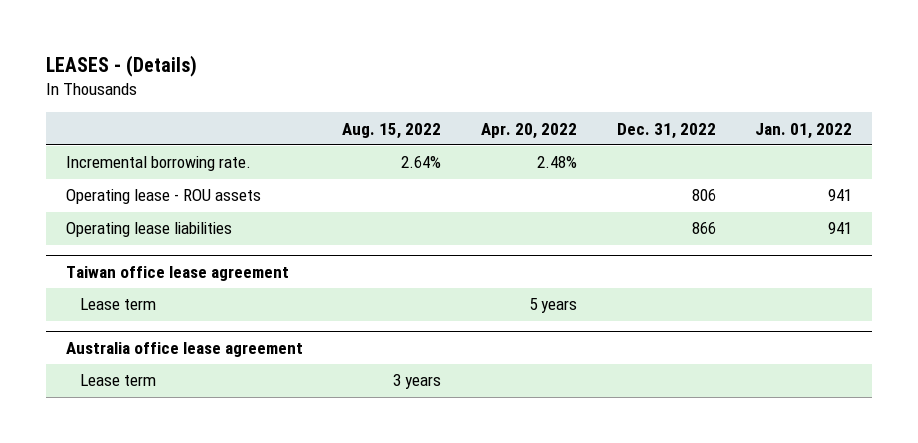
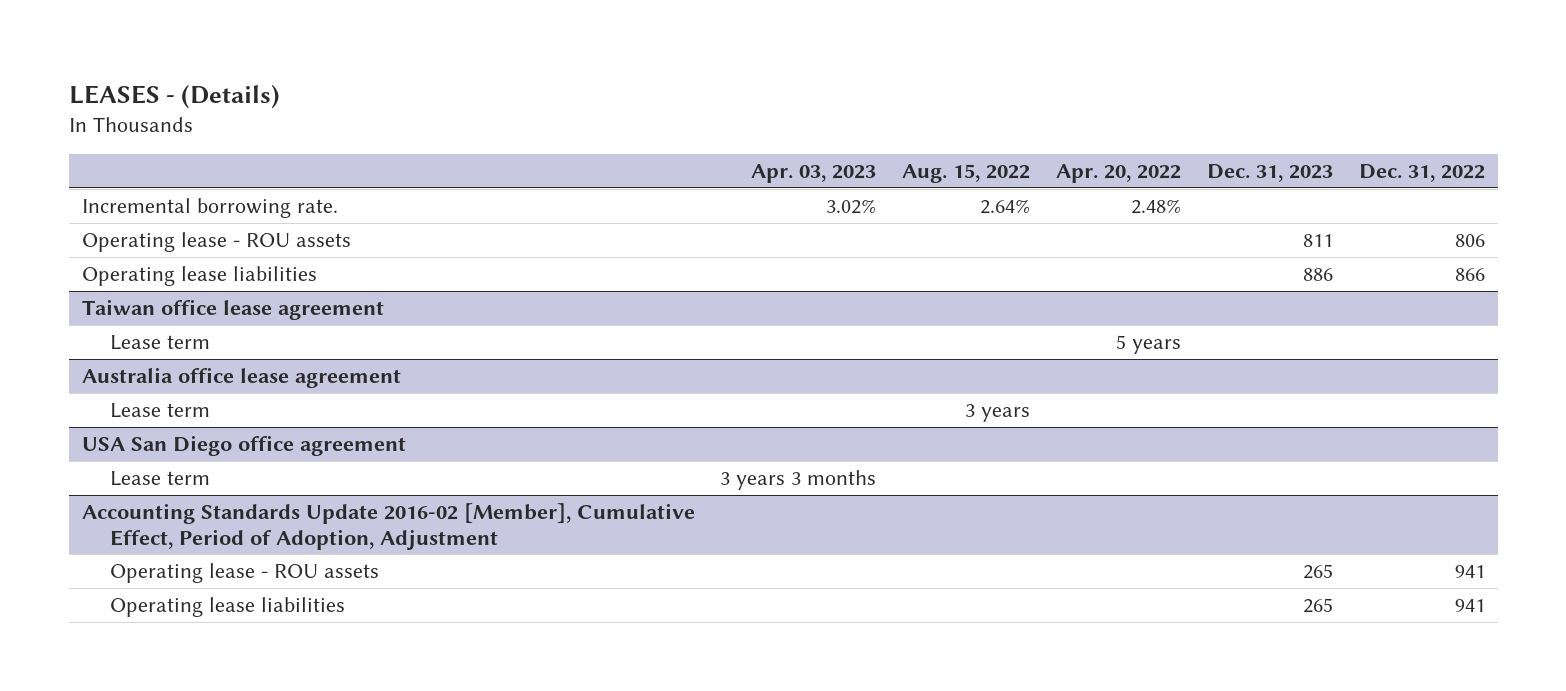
- | Aug. 15, 2022 | Apr. 20, 2022 | Dec. 31, 2022 | Jan. 01, 2022
+ | Apr. 03, 2023 | Aug. 15, 2022 | Apr. 20, 2022 | Dec. 31, 2023 | Dec. 31, 2022
+ USA San Diego office agreement
+ Lease term | 3 years 3 months | | | |
+ Accounting Standards Update 2016-02 [Member], Cumulative Effect, Period of Adoption, Adjustment
+ Operating lease - ROU assets | | | | 265 | 941
+ Operating lease liabilities | | | | 265 | 941

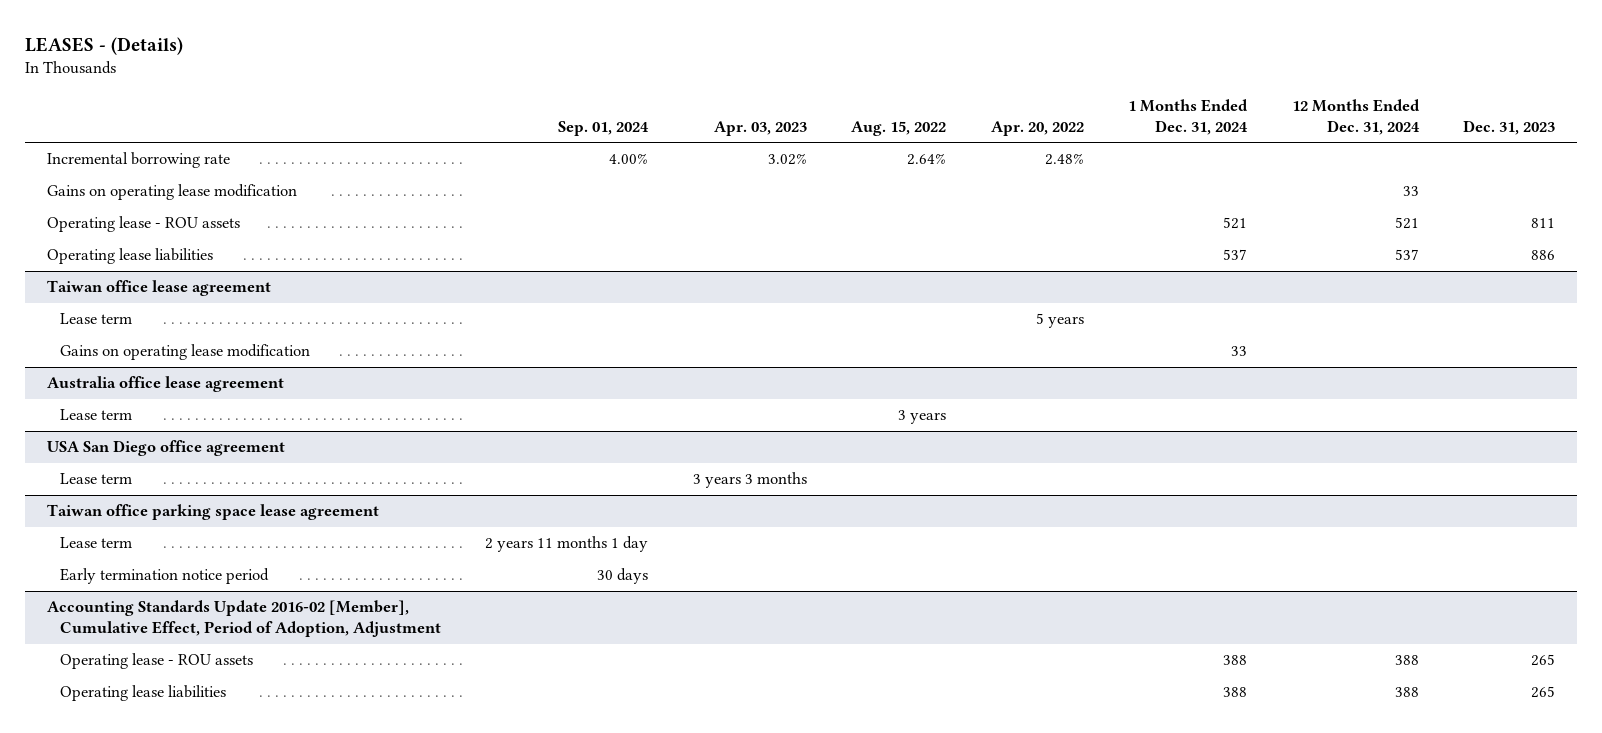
- | Apr. 03, 2023 | Aug. 15, 2022 | Apr. 20, 2022 | Dec. 31, 2023 | Dec. 31, 2022
+ | Sep. 01, 2024 | Apr. 03, 2023 | Aug. 15, 2022 | Apr. 20, 2022 | 1 Months Ended Dec. 31, 2024 | 12 Months Ended Dec. 31, 2024 | Dec. 31, 2023
- Incremental borrowing rate. | 3.02% | 2.64% | 2.48% | |
+ Incremental borrowing rate | 4.00% | 3.02% | 2.64% | 2.48% | | |
+ Gains on operating lease modification | | | | | | 33 |
@ Taiwan office lease agreement
+ Gains on operating lease modification | | | | | 33 | |
+ Taiwan office parking space lease agreement
+ Lease term | 2 years 11 months 1 day | | | | | |
+ Early termination notice period | 30 days | | | | | |

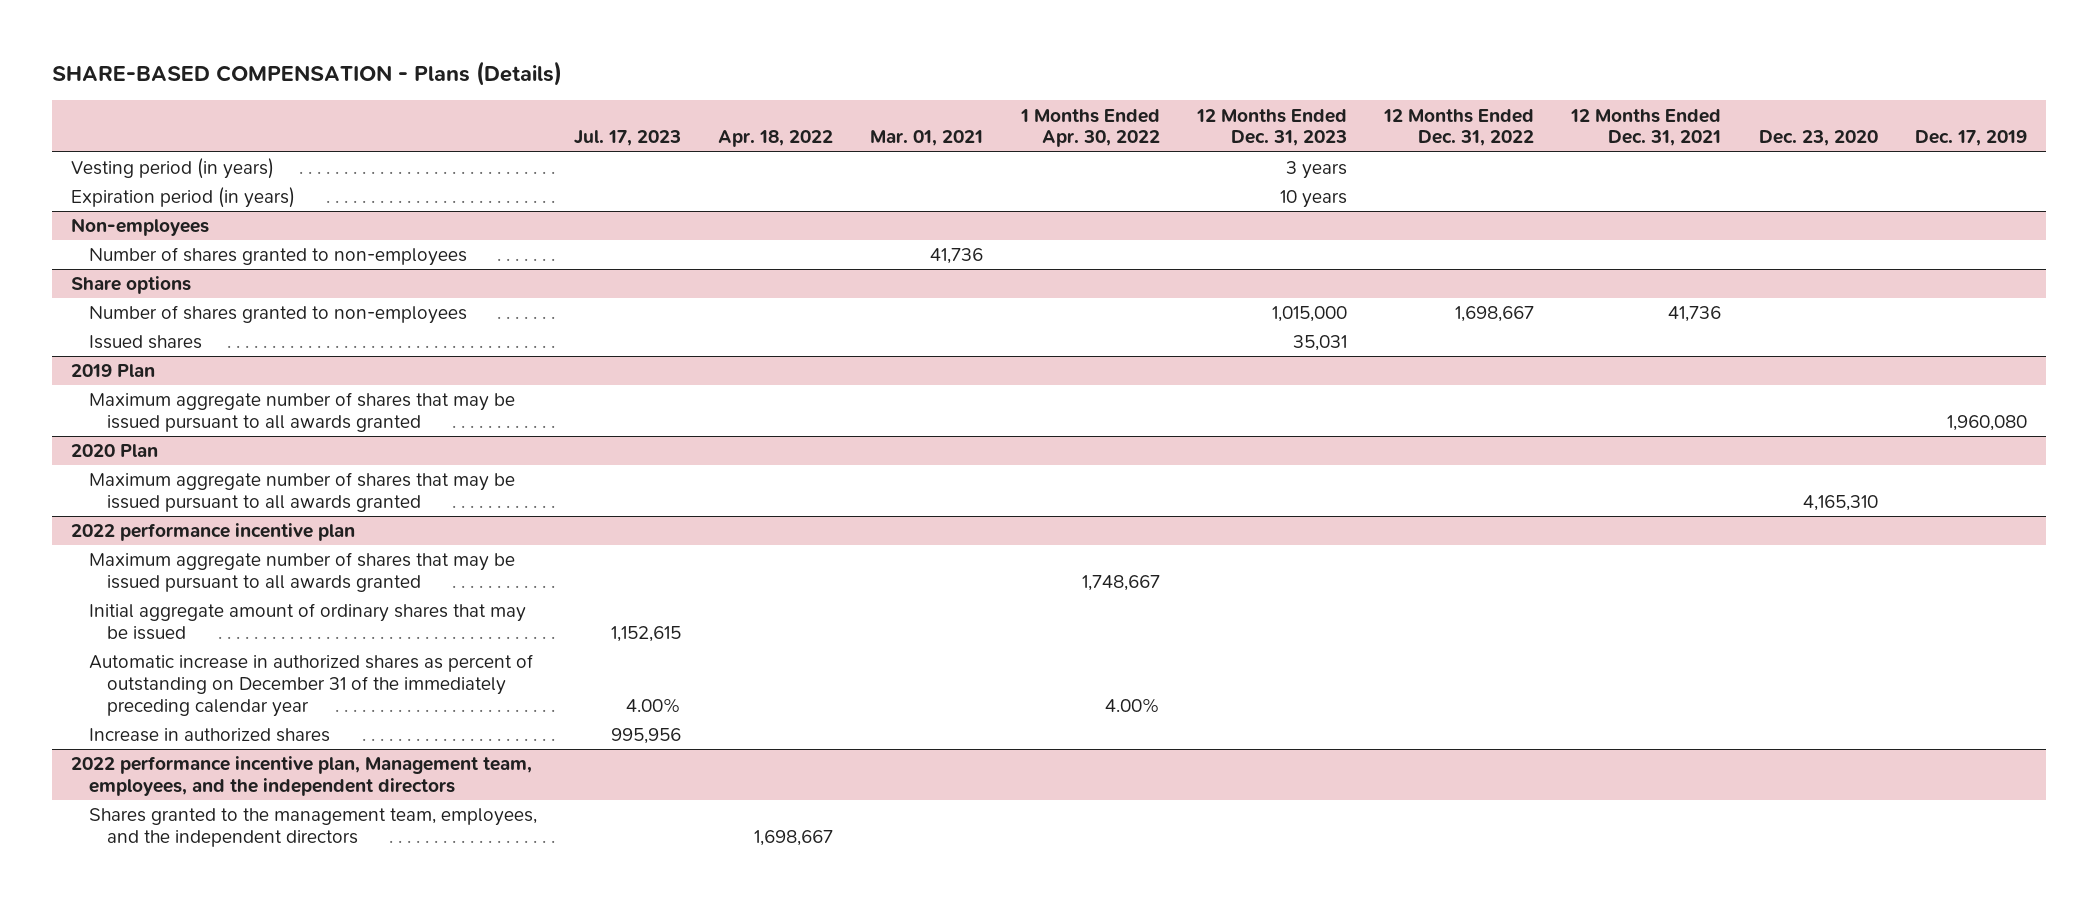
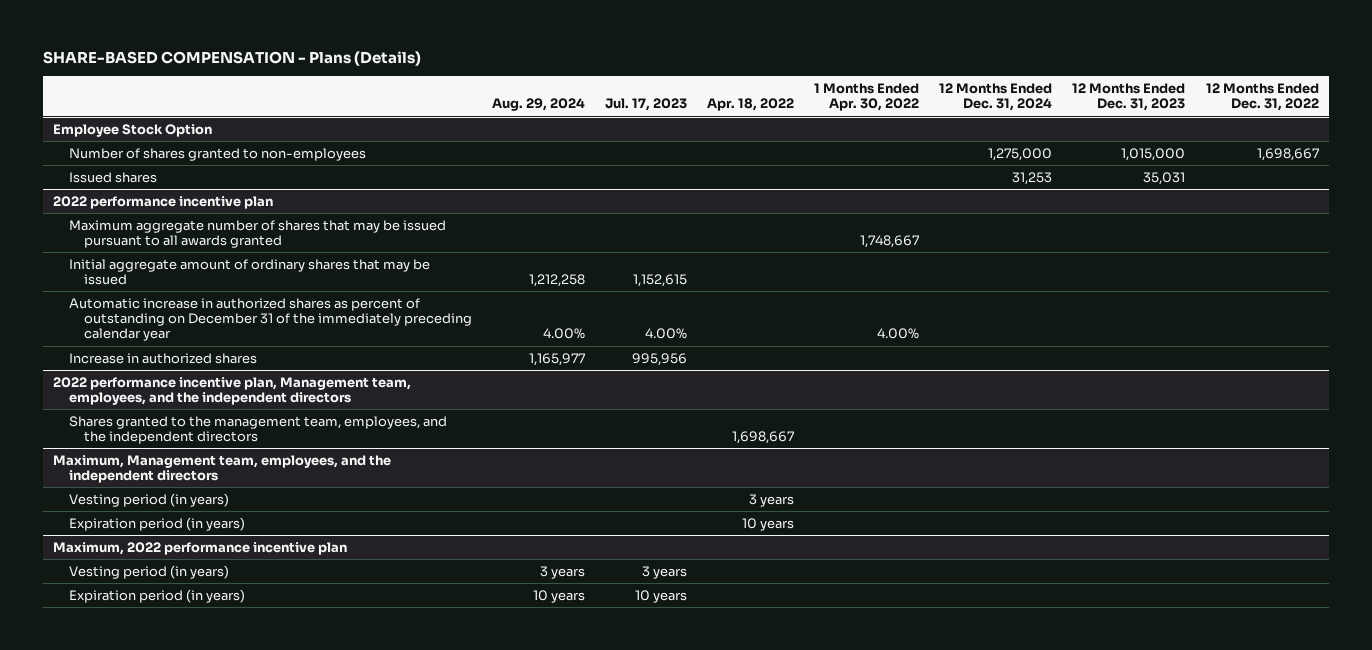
- | Jul. 17, 2023 | Apr. 18, 2022 | Mar. 01, 2021 | 1 Months Ended Apr. 30, 2022 | 12 Months Ended Dec. 31, 2023 | 12 Months Ended Dec. 31, 2022 | 12 Months Ended Dec. 31, 2021 | Dec. 23, 2020 | Dec. 17, 2019
+ | Aug. 29, 2024 | Jul. 17, 2023 | Apr. 18, 2022 | 1 Months Ended Apr. 30, 2022 | 12 Months Ended Dec. 31, 2024 | 12 Months Ended Dec. 31, 2023 | 12 Months Ended Dec. 31, 2022
- Vesting period (in years) | | | | | 3 years | | | |
- Expiration period (in years) | | | | | 10 years | | | |
- Non-employees
- Number of shares granted to non-employees | | | 41,736 | | | | | |
- Share options
+ Employee Stock Option
- 2019 Plan
- Maximum aggregate number of shares that may be issued pursuant to all awards granted | | | | | | | | | 1,960,080
- 2020 Plan
- Maximum aggregate number of shares that may be issued pursuant to all awards granted | | | | | | | | 4,165,310 |
+ Maximum, Management team, employees, and the independent directors
+ Vesting period (in years) | | | 3 years | | | |
+ Expiration period (in years) | | | 10 years | | | |
+ Maximum, 2022 performance incentive plan
+ Vesting period (in years) | 3 years | 3 years | | | | |
+ Expiration period (in years) | 10 years | 10 years | | | | |

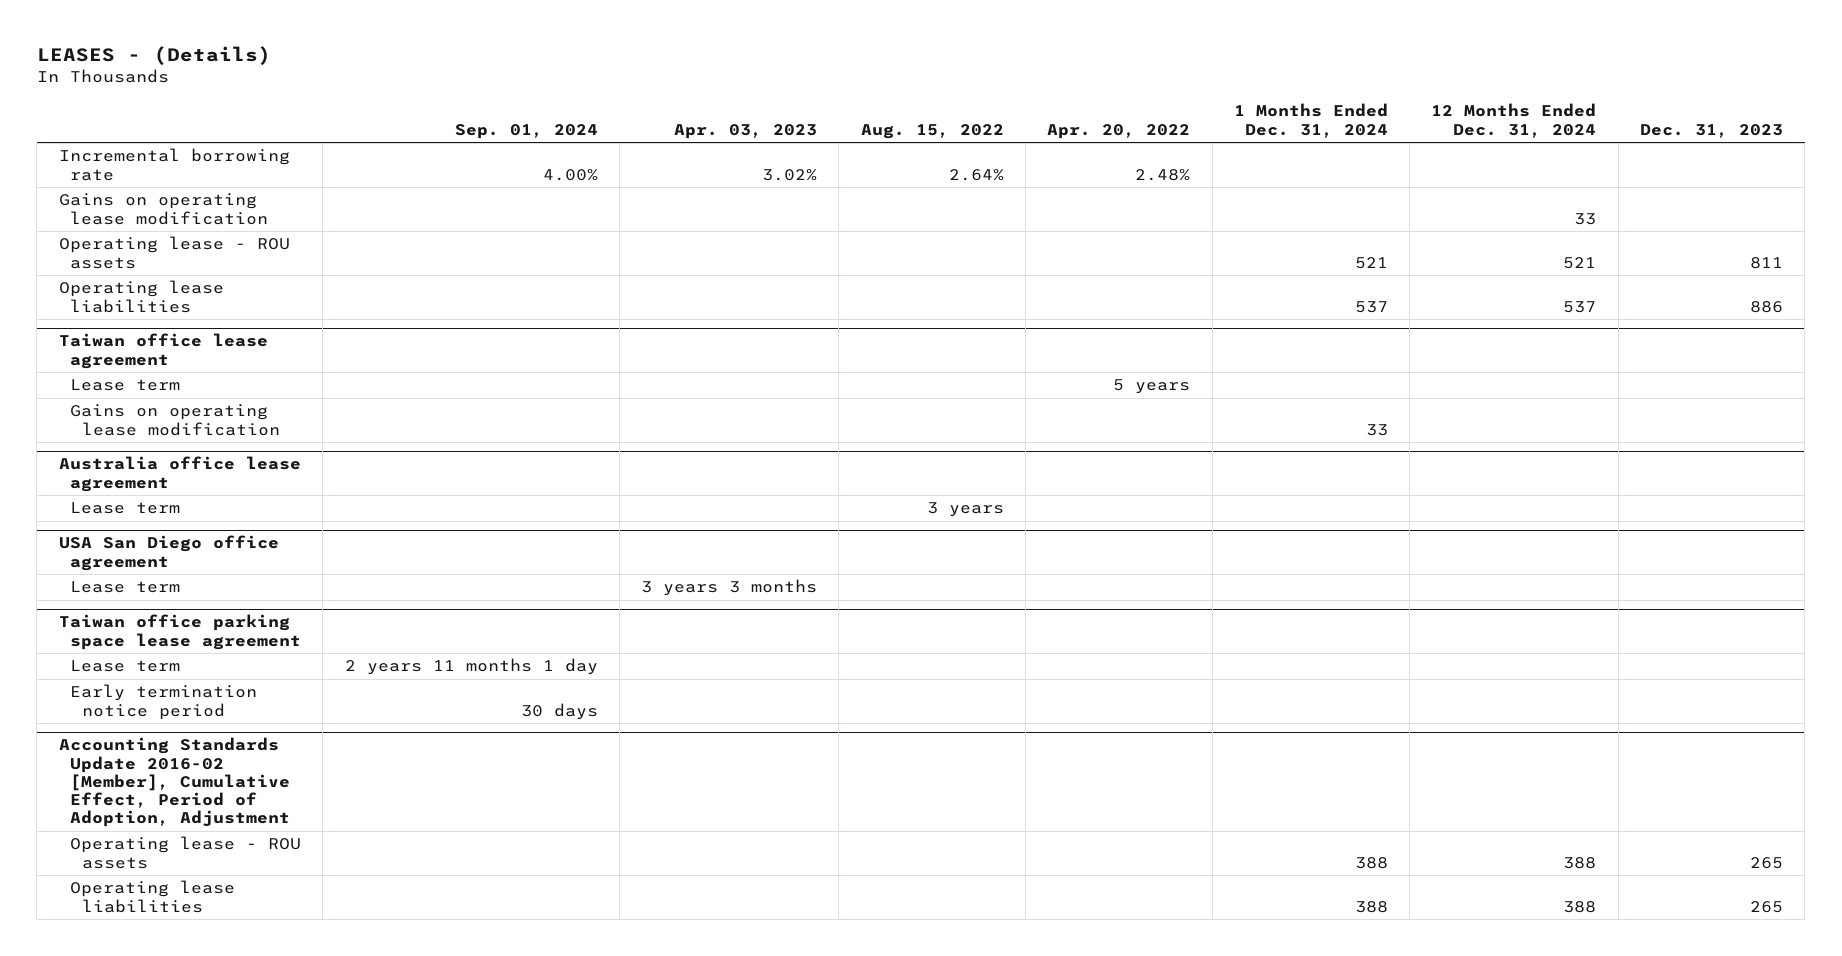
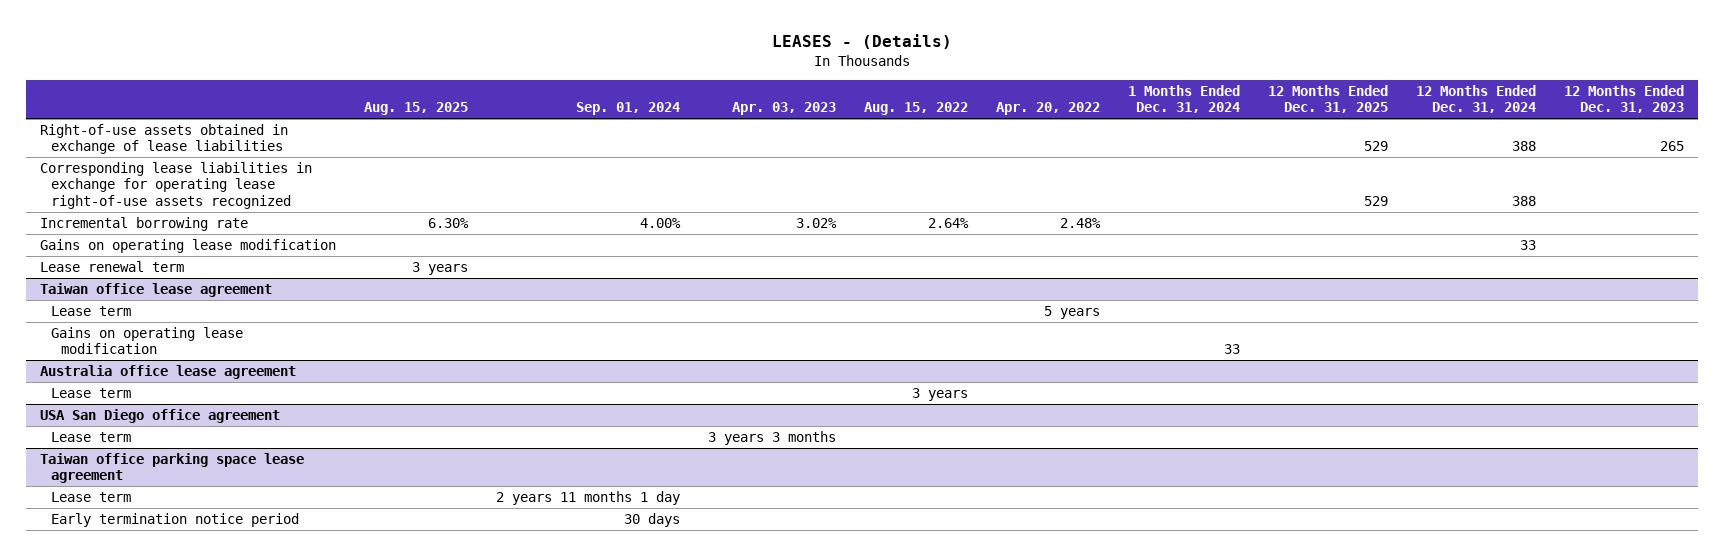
- | Sep. 01, 2024 | Apr. 03, 2023 | Aug. 15, 2022 | Apr. 20, 2022 | 1 Months Ended Dec. 31, 2024 | 12 Months Ended Dec. 31, 2024 | Dec. 31, 2023
+ | Aug. 15, 2025 | Sep. 01, 2024 | Apr. 03, 2023 | Aug. 15, 2022 | Apr. 20, 2022 | 1 Months Ended Dec. 31, 2024 | 12 Months Ended Dec. 31, 2025 | 12 Months Ended Dec. 31, 2024 | 12 Months Ended Dec. 31, 2023
+ Right-of-use assets obtained in exchange of lease liabilities | | | | | | | 529 | 388 | 265
+ Corresponding lease liabilities in exchange for operating lease right-of-use assets recognized | | | | | | | 529 | 388 |
- Operating lease - ROU assets | | | | | 521 | 521 | 811
- Operating lease liabilities | | | | | 537 | 537 | 886
+ Lease renewal term | 3 years | | | | | | | |
- Accounting Standards Update 2016-02 [Member], Cumulative Effect, Period of Adoption, Adjustment
- Operating lease - ROU assets | | | | | 388 | 388 | 265
- Operating lease liabilities | | | | | 388 | 388 | 265

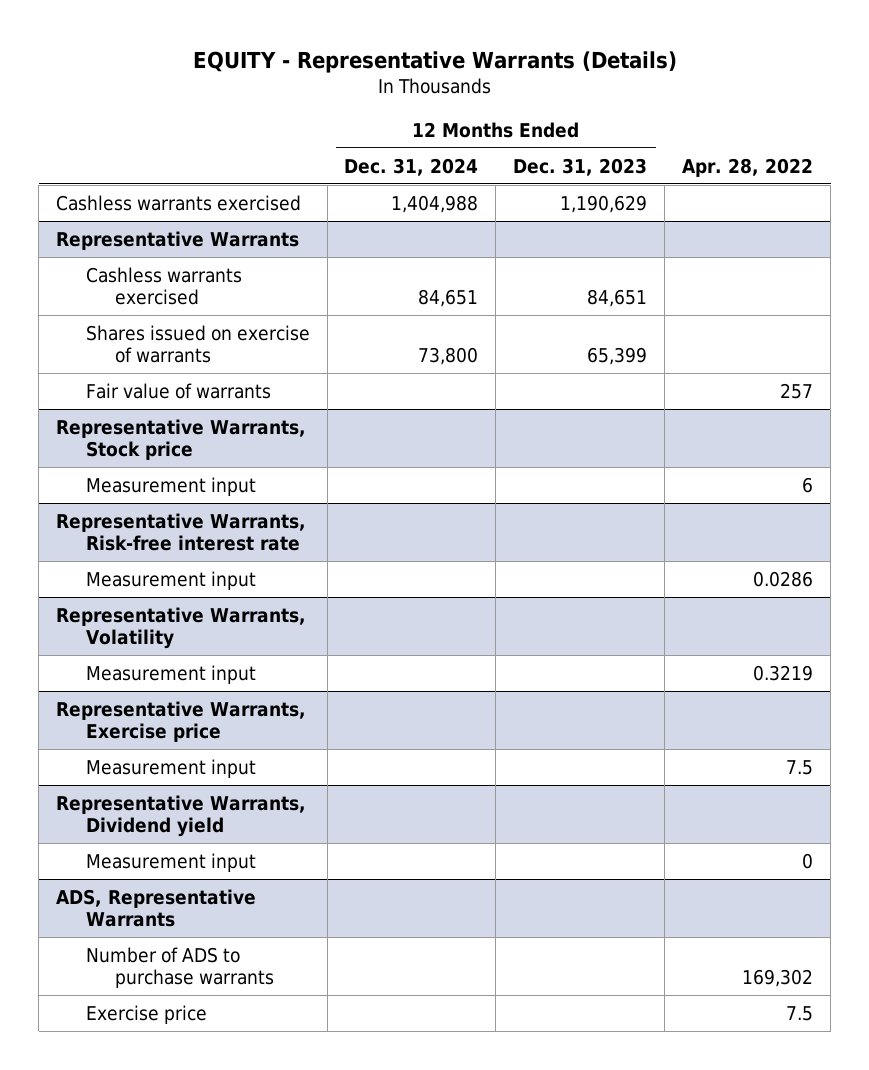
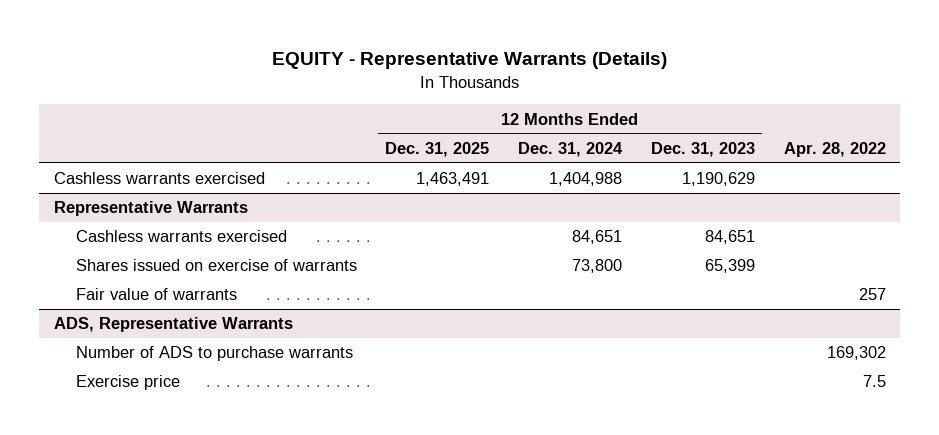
- | 12 Months Ended Dec. 31, 2024 | 12 Months Ended Dec. 31, 2023 | Apr. 28, 2022
+ | 12 Months Ended Dec. 31, 2025 | 12 Months Ended Dec. 31, 2024 | 12 Months Ended Dec. 31, 2023 | Apr. 28, 2022
- Representative Warrants, Stock price
- Measurement input | | | 6
- Representative Warrants, Risk-free interest rate
- Measurement input | | | 0.0286
- Representative Warrants, Volatility
- Measurement input | | | 0.3219
- Representative Warrants, Exercise price
- Measurement input | | | 7.5
- Representative Warrants, Dividend yield
- Measurement input | | | 0

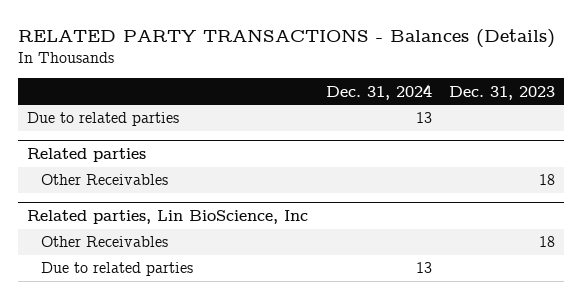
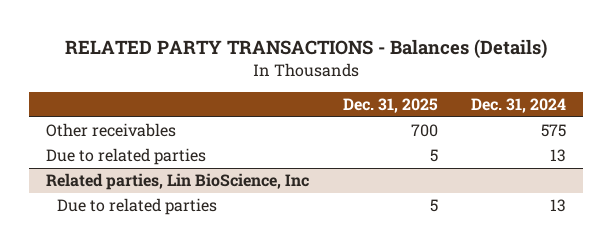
- | Dec. 31, 2024 | Dec. 31, 2023
+ | Dec. 31, 2025 | Dec. 31, 2024
+ Other receivables | 700 | 575
- Related parties
- Other Receivables | | 18
@ Related parties, Lin BioScience, Inc
- Other Receivables | | 18

